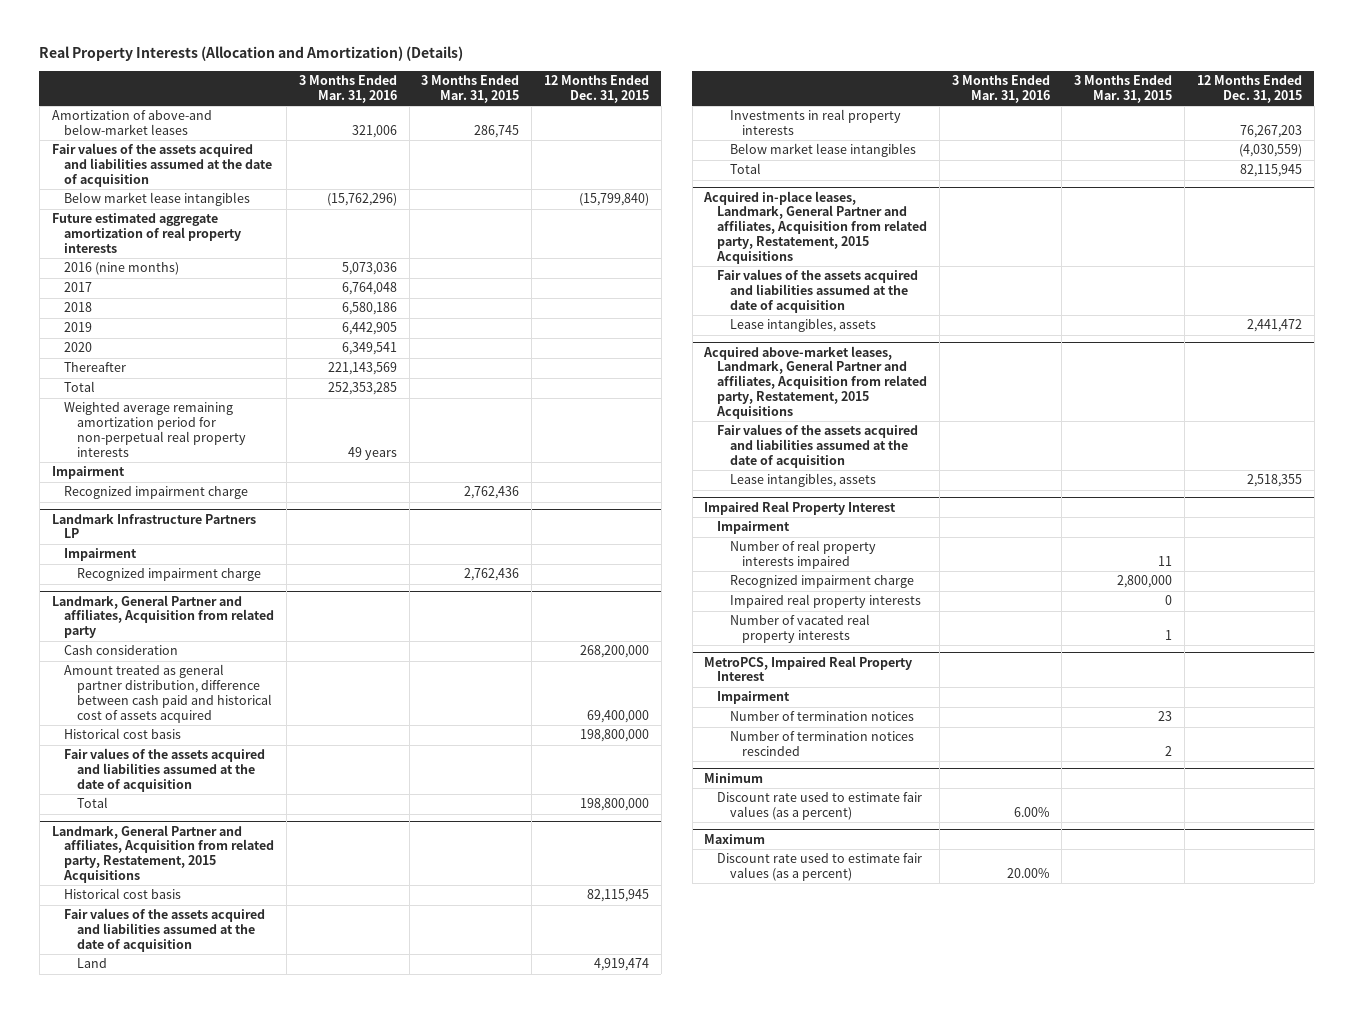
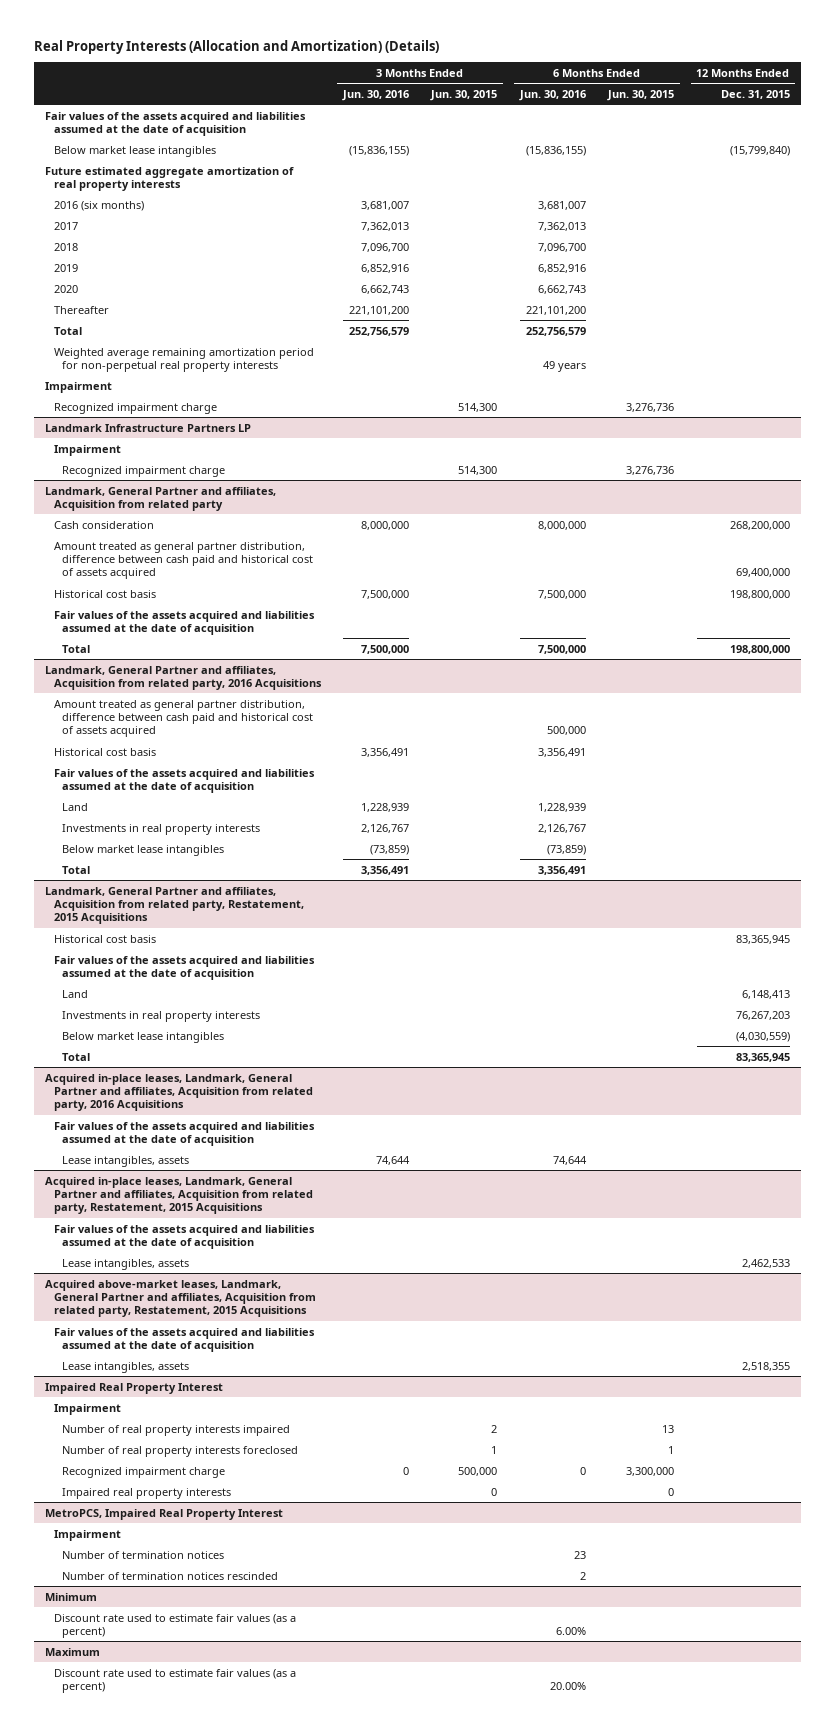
- | 3 Months Ended Mar. 31, 2016 | 3 Months Ended Mar. 31, 2015 | 12 Months Ended Dec. 31, 2015
+ | 3 Months Ended Jun. 30, 2016 | 3 Months Ended Jun. 30, 2015 | 6 Months Ended Jun. 30, 2016 | 6 Months Ended Jun. 30, 2015 | 12 Months Ended Dec. 31, 2015
- Amortization of above-and below-market leases | 321,006 | 286,745 |
- 2016 (nine months) | 5,073,036 | |
+ 2016 (six months) | 3,681,007 | | 3,681,007 | |
+ Landmark, General Partner and affiliates, Acquisition from related party, 2016 Acquisitions
+ Amount treated as general partner distribution, difference between cash paid and historical cost of assets acquired | | | 500,000 | |
+ Historical cost basis | 3,356,491 | | 3,356,491 | |
+ Fair values of the assets acquired and liabilities assumed at the date of acquisition
+ Land | 1,228,939 | | 1,228,939 | |
+ Investments in real property interests | 2,126,767 | | 2,126,767 | |
+ Below market lease intangibles | (73,859) | | (73,859) | |
+ Total | 3,356,491 | | 3,356,491 | |
@ Landmark, General Partner and affiliates, Acquisition from related party, Restatement, 2015 Acquisitions
- Historical cost basis | | | 82,115,945
+ Historical cost basis | | | | | 83,365,945
- Land | | | 4,919,474
+ Land | | | | | 6,148,413
- Total | | | 82,115,945
+ Total | | | | | 83,365,945
+ Acquired in-place leases, Landmark, General Partner and affiliates, Acquisition from related party, 2016 Acquisitions
+ Fair values of the assets acquired and liabilities assumed at the date of acquisition
+ Lease intangibles, assets | 74,644 | | 74,644 | |
@ Acquired in-place leases, Landmark, General Partner and affiliates, Acquisition from related party, Restatement, 2015 Acquisitions
- Lease intangibles, assets | | | 2,441,472
+ Lease intangibles, assets | | | | | 2,462,533
@ Impaired Real Property Interest
+ Number of real property interests foreclosed | | 1 | | 1 |
- Number of vacated real property interests | | 1 |

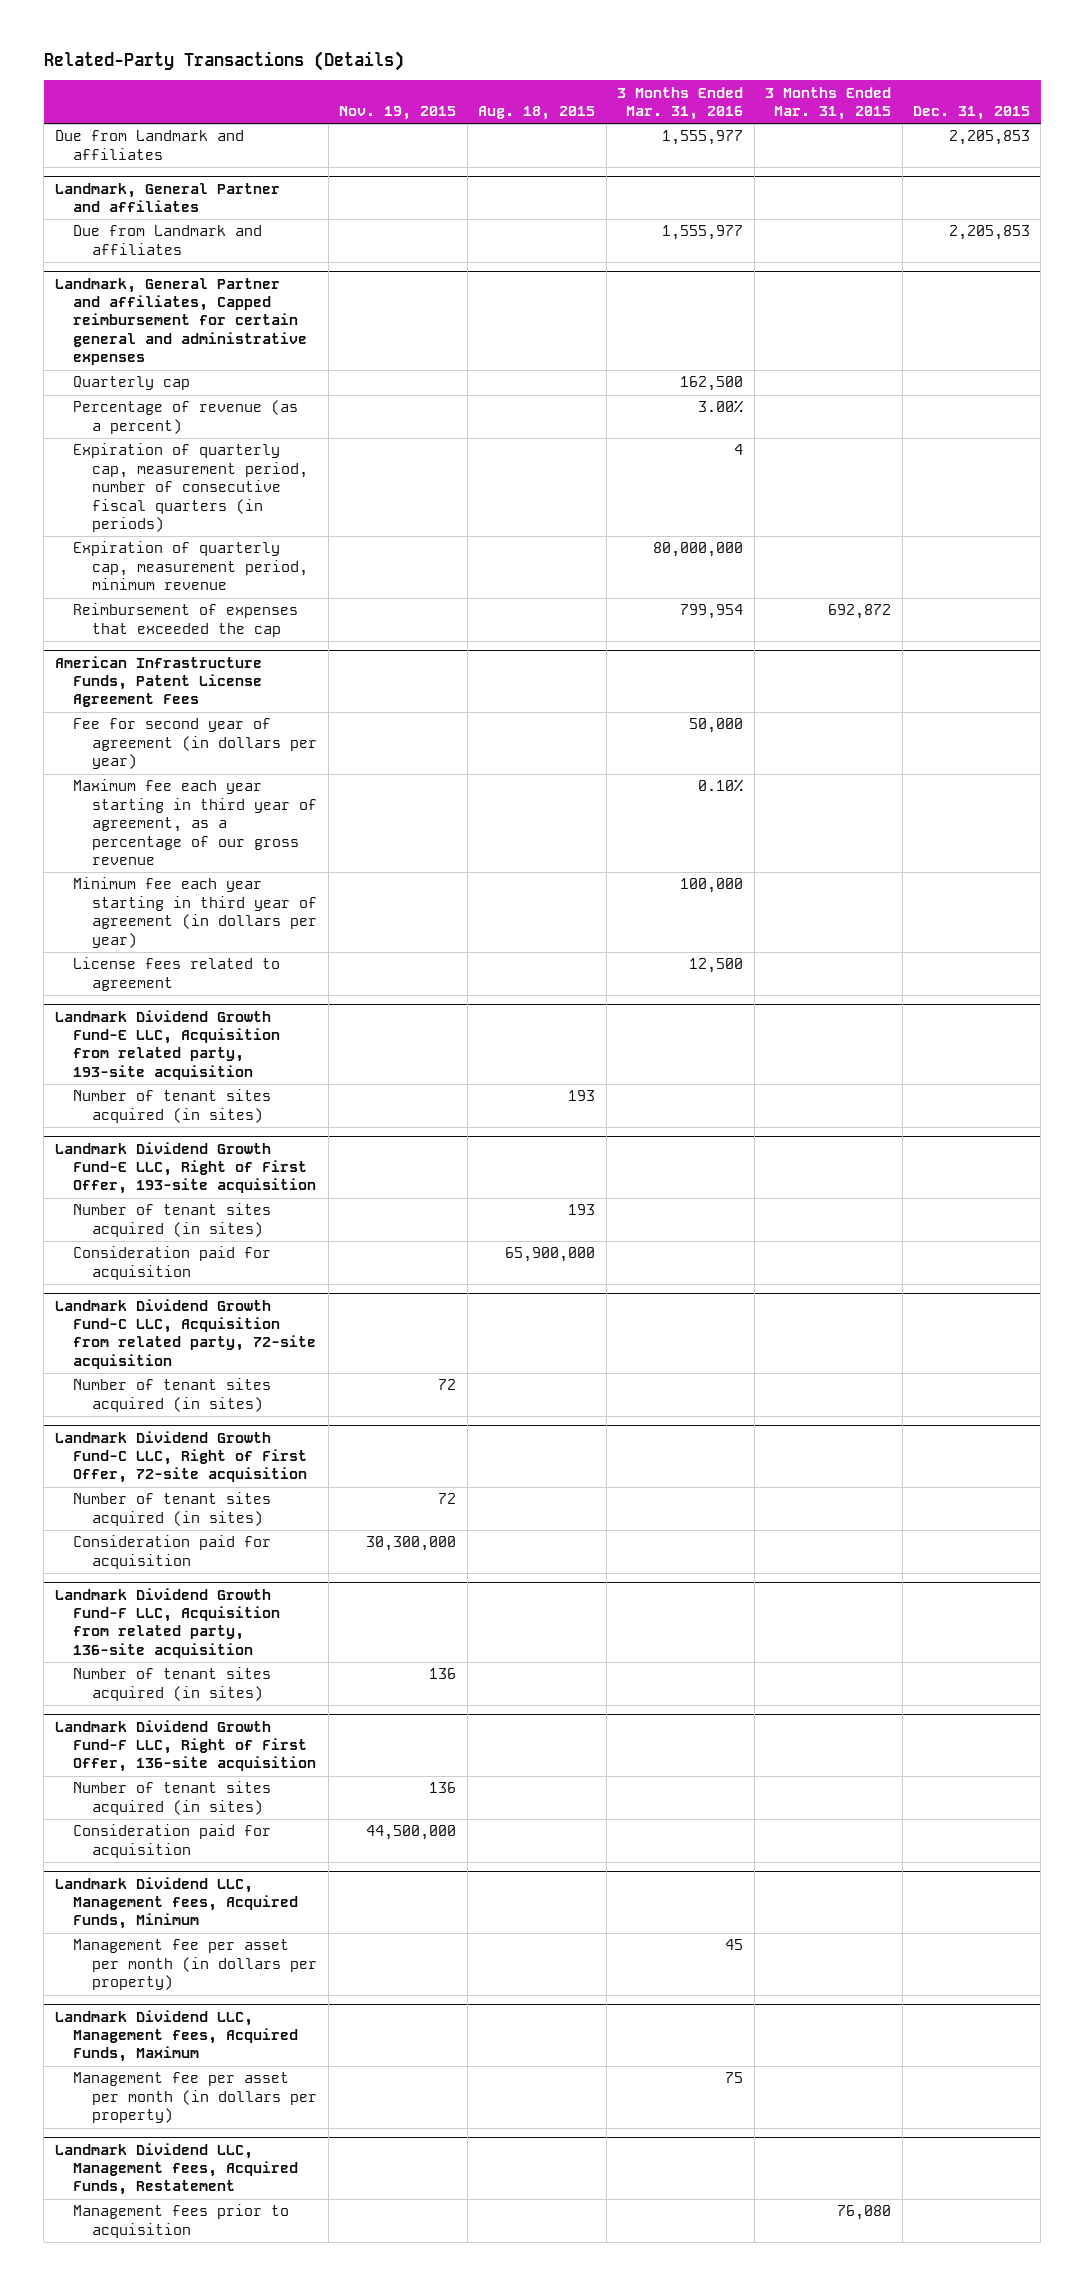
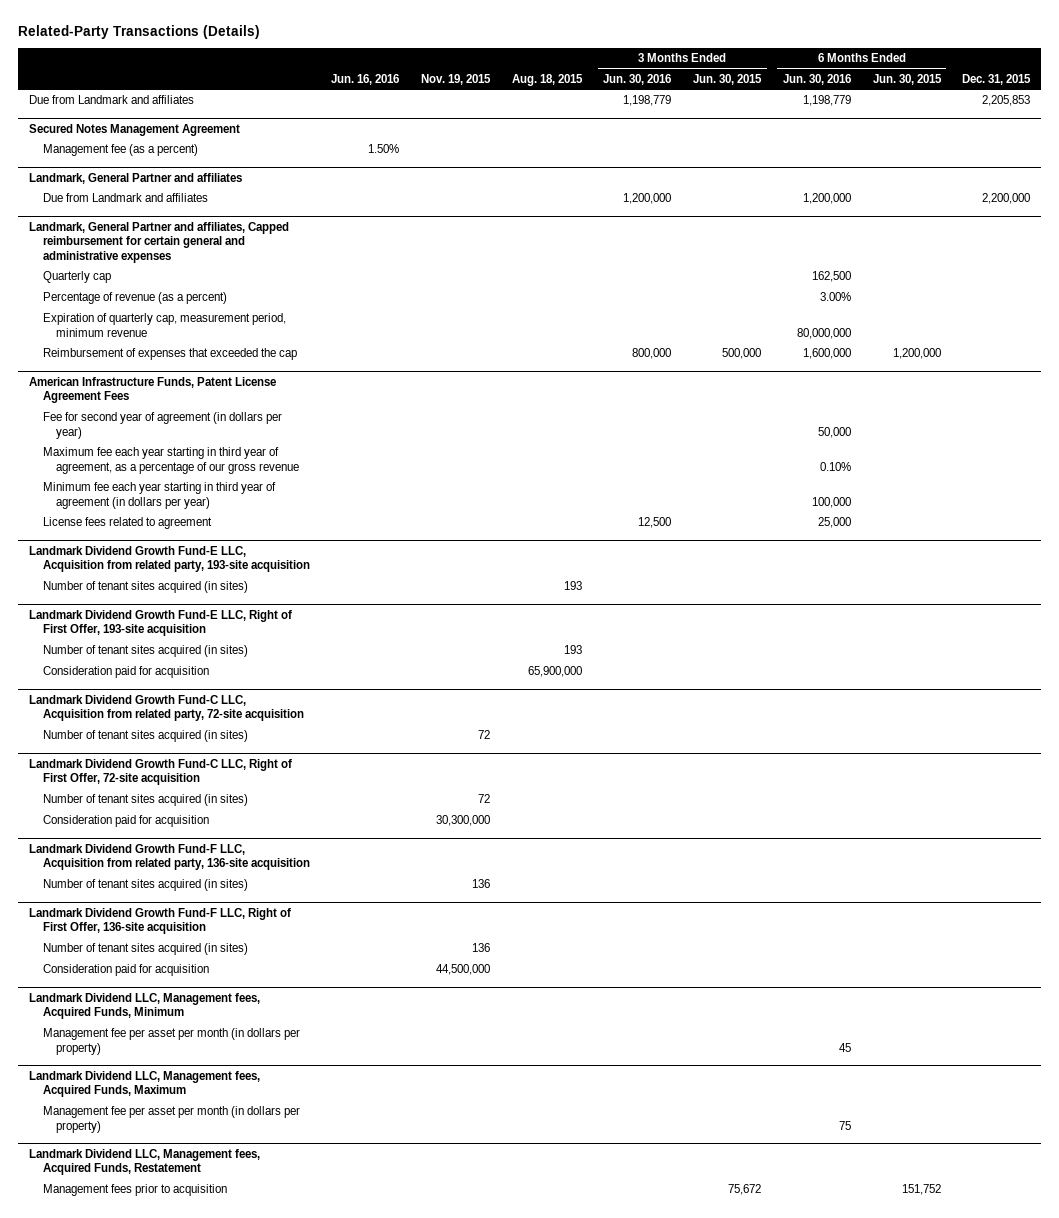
- | Nov. 19, 2015 | Aug. 18, 2015 | 3 Months Ended Mar. 31, 2016 | 3 Months Ended Mar. 31, 2015 | Dec. 31, 2015
+ | Jun. 16, 2016 | Nov. 19, 2015 | Aug. 18, 2015 | 3 Months Ended Jun. 30, 2016 | 3 Months Ended Jun. 30, 2015 | 6 Months Ended Jun. 30, 2016 | 6 Months Ended Jun. 30, 2015 | Dec. 31, 2015
+ Secured Notes Management Agreement
+ Management fee (as a percent) | 1.50% | | | | | | |
@ Landmark, General Partner and affiliates
- Due from Landmark and affiliates | | | 1,555,977 | | 2,205,853
+ Due from Landmark and affiliates | | | | 1,200,000 | | 1,200,000 | | 2,200,000
@ Landmark, General Partner and affiliates, Capped reimbursement for certain general and administrative expenses
- Expiration of quarterly cap, measurement period, number of consecutive fiscal quarters (in periods) | | | 4 | |

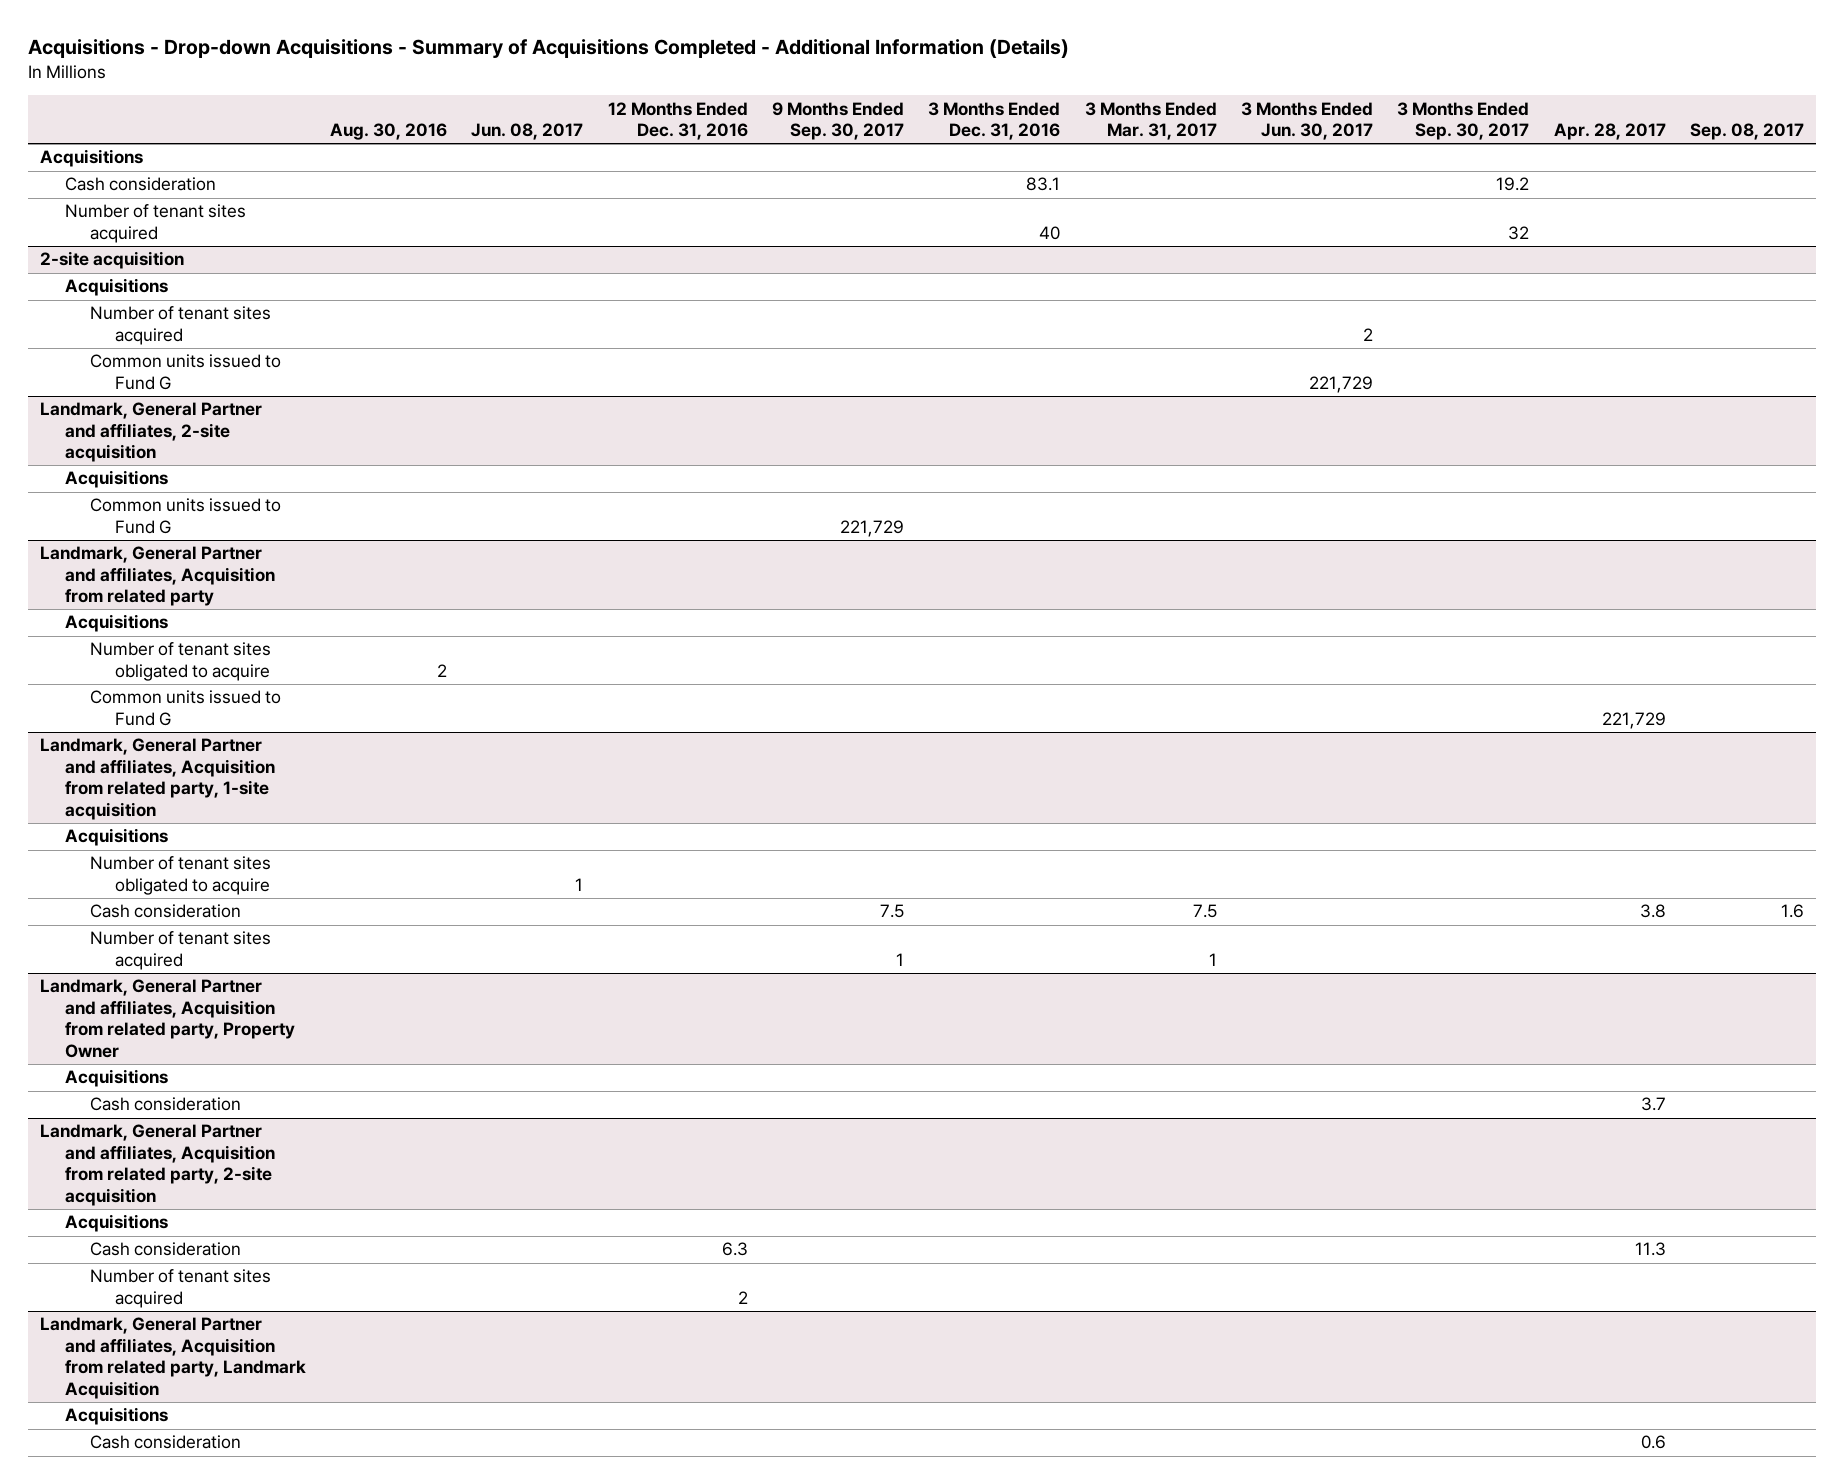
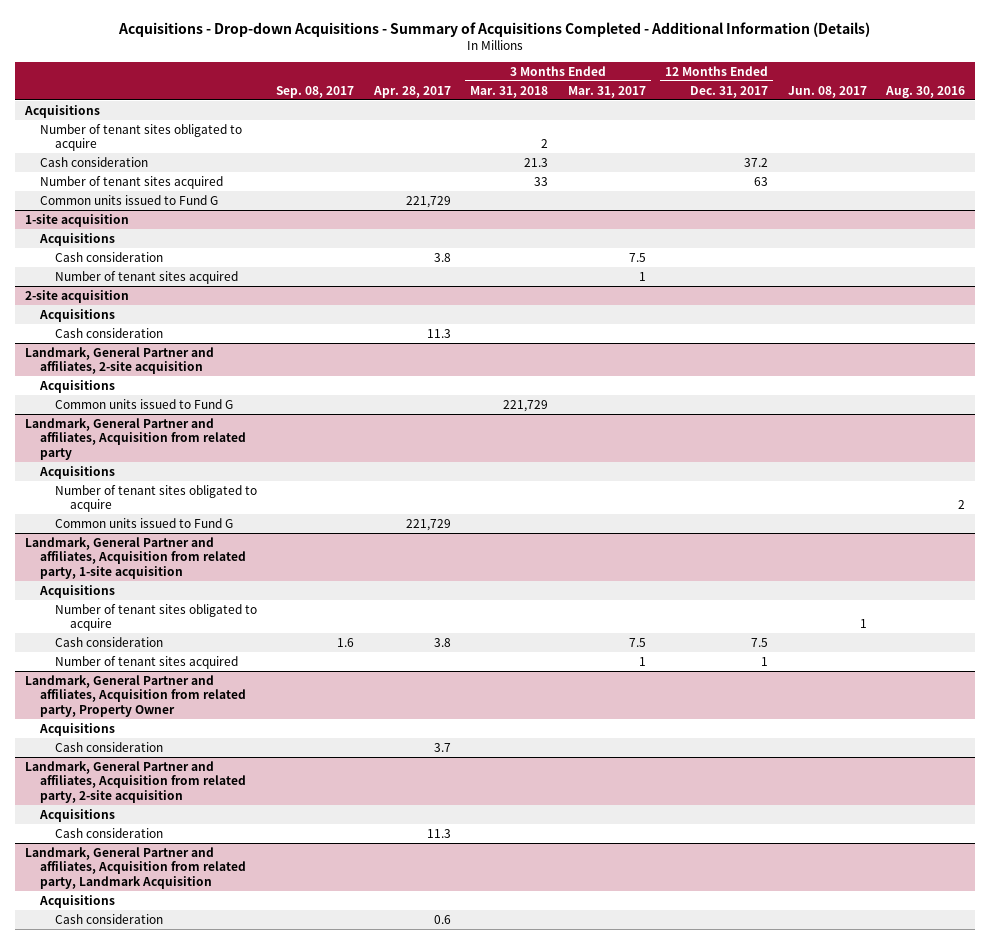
- | Aug. 30, 2016 | Jun. 08, 2017 | 12 Months Ended Dec. 31, 2016 | 9 Months Ended Sep. 30, 2017 | 3 Months Ended Dec. 31, 2016 | 3 Months Ended Mar. 31, 2017 | 3 Months Ended Jun. 30, 2017 | 3 Months Ended Sep. 30, 2017 | Apr. 28, 2017 | Sep. 08, 2017
+ | Sep. 08, 2017 | Apr. 28, 2017 | 3 Months Ended Mar. 31, 2018 | 3 Months Ended Mar. 31, 2017 | 12 Months Ended Dec. 31, 2017 | Jun. 08, 2017 | Aug. 30, 2016
+ Number of tenant sites obligated to acquire | | | 2 | | | |
+ Common units issued to Fund G | | 221,729 | | | | |
+ 1-site acquisition
+ Acquisitions
+ Cash consideration | | 3.8 | | 7.5 | | |
+ Number of tenant sites acquired | | | | 1 | | |
@ 2-site acquisition
- Number of tenant sites acquired | | | | | | | 2 | | |
- Common units issued to Fund G | | | | | | | 221,729 | | |
+ Cash consideration | | 11.3 | | | | |
@ Landmark, General Partner and affiliates, Acquisition from related party, 2-site acquisition
- Number of tenant sites acquired | | | 2 | | | | | | |

